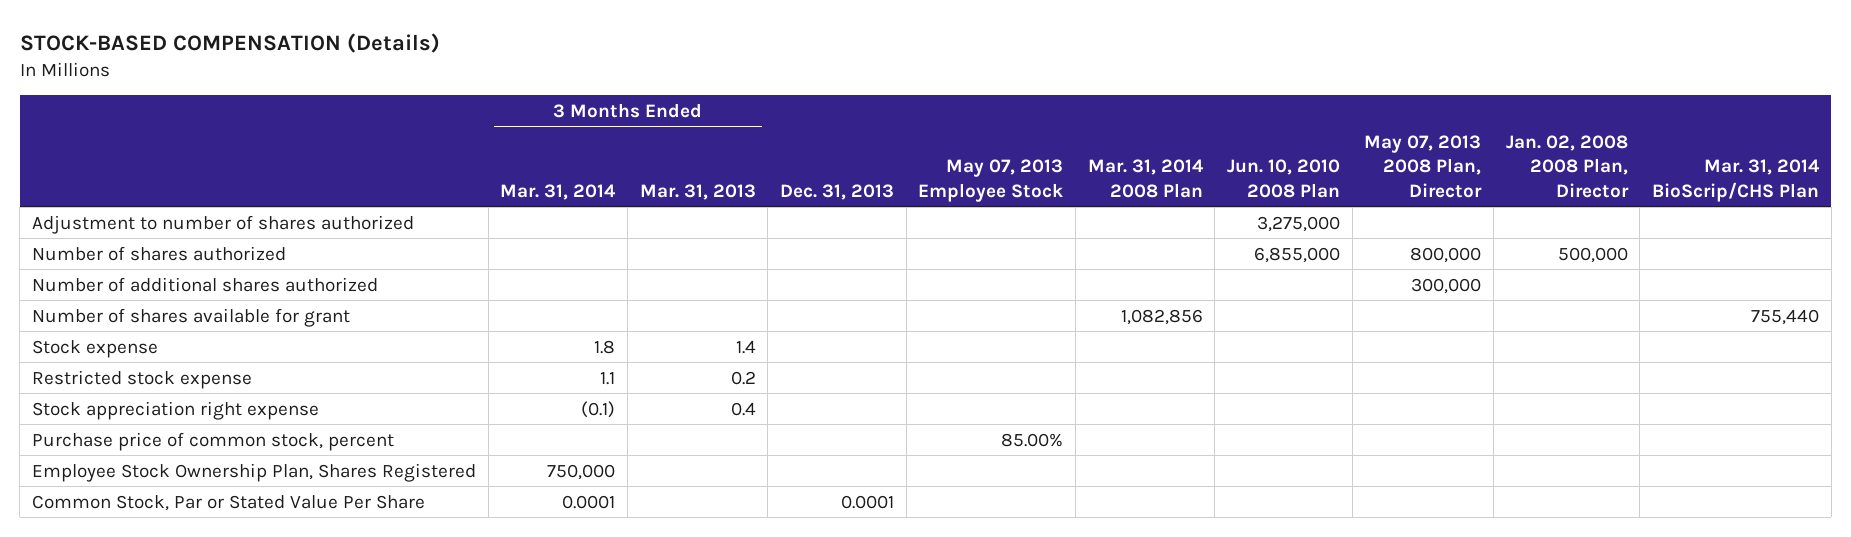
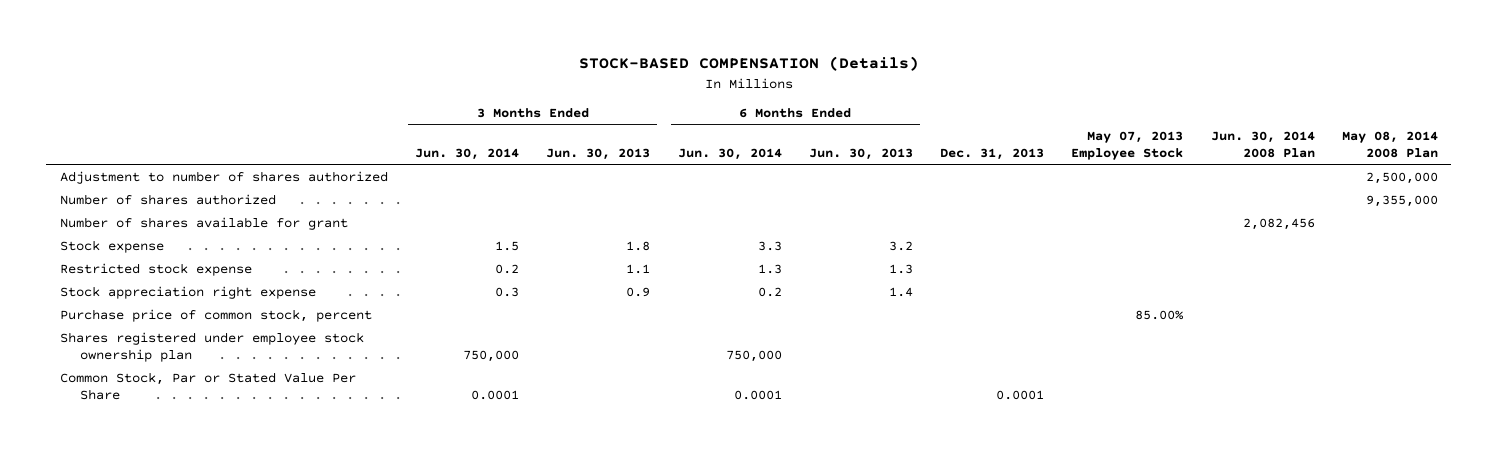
- | 3 Months Ended Mar. 31, 2014 | 3 Months Ended Mar. 31, 2013 | Dec. 31, 2013 | May 07, 2013 Employee Stock | Mar. 31, 2014 2008 Plan | Jun. 10, 2010 2008 Plan | May 07, 2013 2008 Plan, Director | Jan. 02, 2008 2008 Plan, Director | Mar. 31, 2014 BioScrip/CHS Plan
+ | 3 Months Ended Jun. 30, 2014 | 3 Months Ended Jun. 30, 2013 | 6 Months Ended Jun. 30, 2014 | 6 Months Ended Jun. 30, 2013 | Dec. 31, 2013 | May 07, 2013 Employee Stock | Jun. 30, 2014 2008 Plan | May 08, 2014 2008 Plan
- Number of additional shares authorized | | | | | | | 300,000 | |
- Employee Stock Ownership Plan, Shares Registered | 750,000 | | | | | | | |
+ Shares registered under employee stock ownership plan | 750,000 | | 750,000 | | | | |

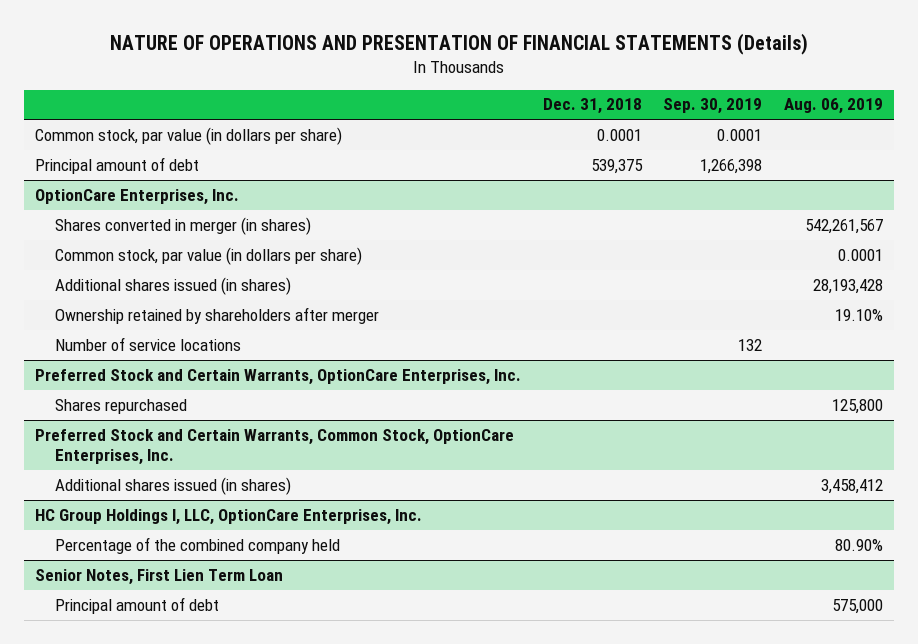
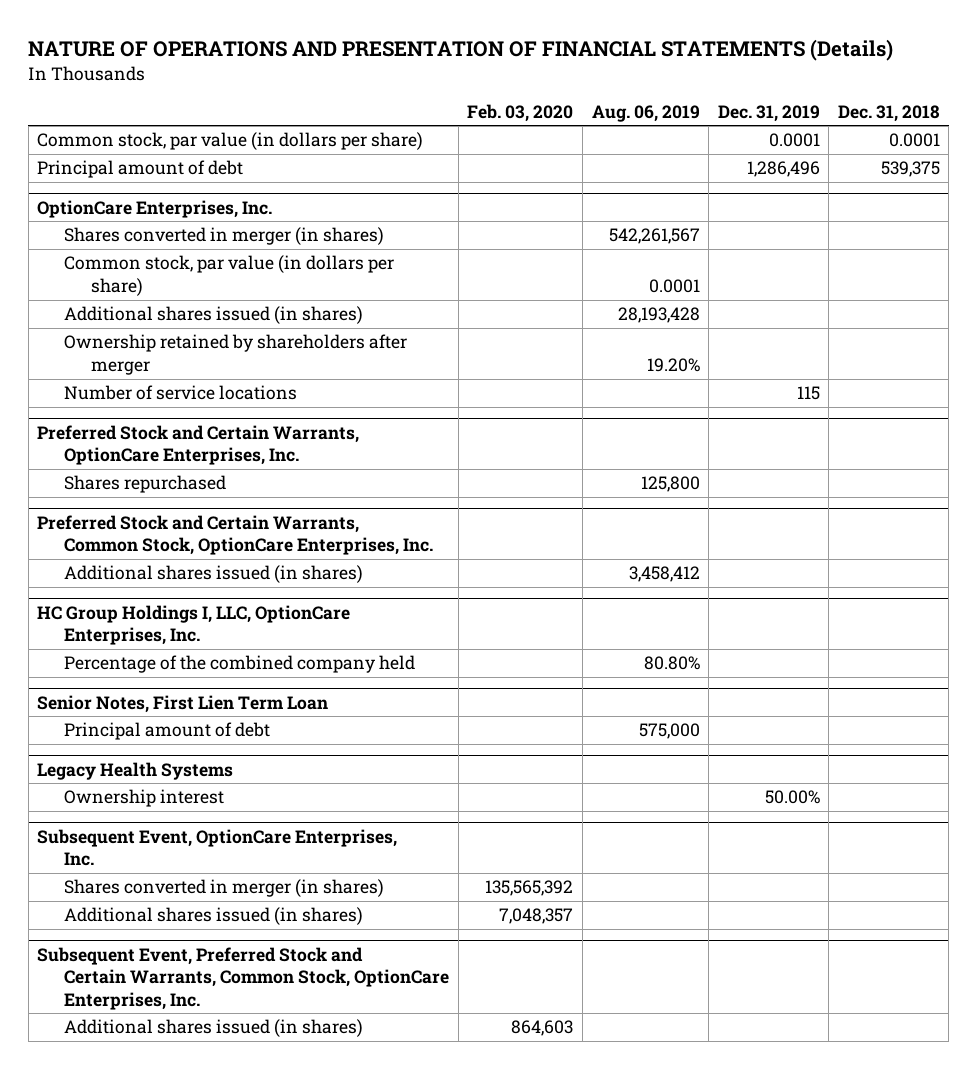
- | Dec. 31, 2018 | Sep. 30, 2019 | Aug. 06, 2019
+ | Feb. 03, 2020 | Aug. 06, 2019 | Dec. 31, 2019 | Dec. 31, 2018
@ OptionCare Enterprises, Inc.
- Ownership retained by shareholders after merger | | | 19.10%
+ Ownership retained by shareholders after merger | | 19.20% | |
@ HC Group Holdings I, LLC, OptionCare Enterprises, Inc.
- Percentage of the combined company held | | | 80.90%
+ Percentage of the combined company held | | 80.80% | |
+ Legacy Health Systems
+ Ownership interest | | | 50.00% |
+ Subsequent Event, OptionCare Enterprises, Inc.
+ Shares converted in merger (in shares) | 135,565,392 | | |
+ Additional shares issued (in shares) | 7,048,357 | | |
+ Subsequent Event, Preferred Stock and Certain Warrants, Common Stock, OptionCare Enterprises, Inc.
+ Additional shares issued (in shares) | 864,603 | | |

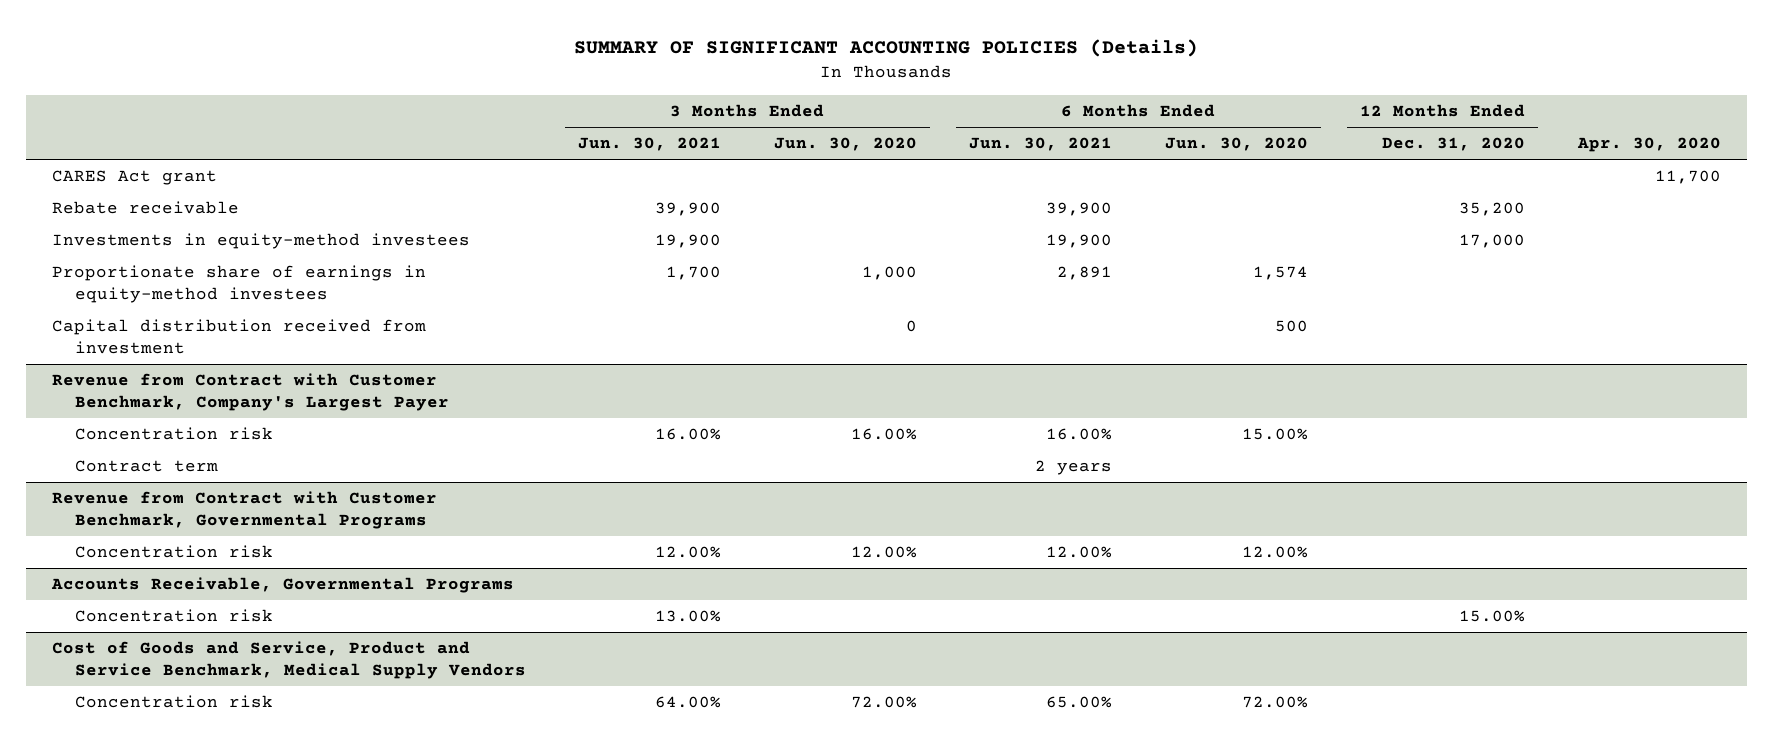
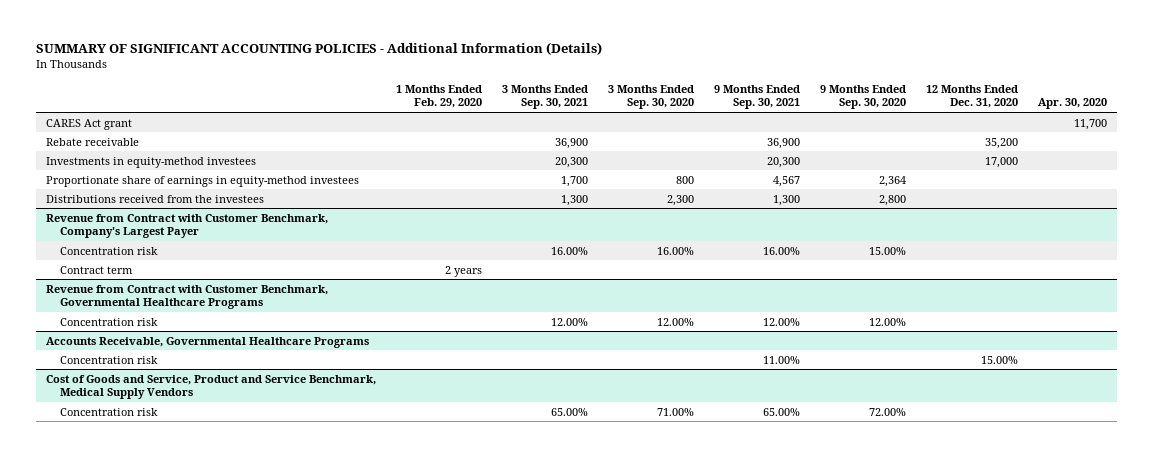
- SUMMARY OF SIGNIFICANT ACCOUNTING POLICIES (Details)
+ SUMMARY OF SIGNIFICANT ACCOUNTING POLICIES - Additional Information (Details)
- | 3 Months Ended Jun. 30, 2021 | 3 Months Ended Jun. 30, 2020 | 6 Months Ended Jun. 30, 2021 | 6 Months Ended Jun. 30, 2020 | 12 Months Ended Dec. 31, 2020 | Apr. 30, 2020
+ | 1 Months Ended Feb. 29, 2020 | 3 Months Ended Sep. 30, 2021 | 3 Months Ended Sep. 30, 2020 | 9 Months Ended Sep. 30, 2021 | 9 Months Ended Sep. 30, 2020 | 12 Months Ended Dec. 31, 2020 | Apr. 30, 2020
- Capital distribution received from investment | | 0 | | 500 | |
+ Distributions received from the investees | | 1,300 | 2,300 | 1,300 | 2,800 | |
- Revenue from Contract with Customer Benchmark, Governmental Programs
+ Revenue from Contract with Customer Benchmark, Governmental Healthcare Programs
- Accounts Receivable, Governmental Programs
+ Accounts Receivable, Governmental Healthcare Programs

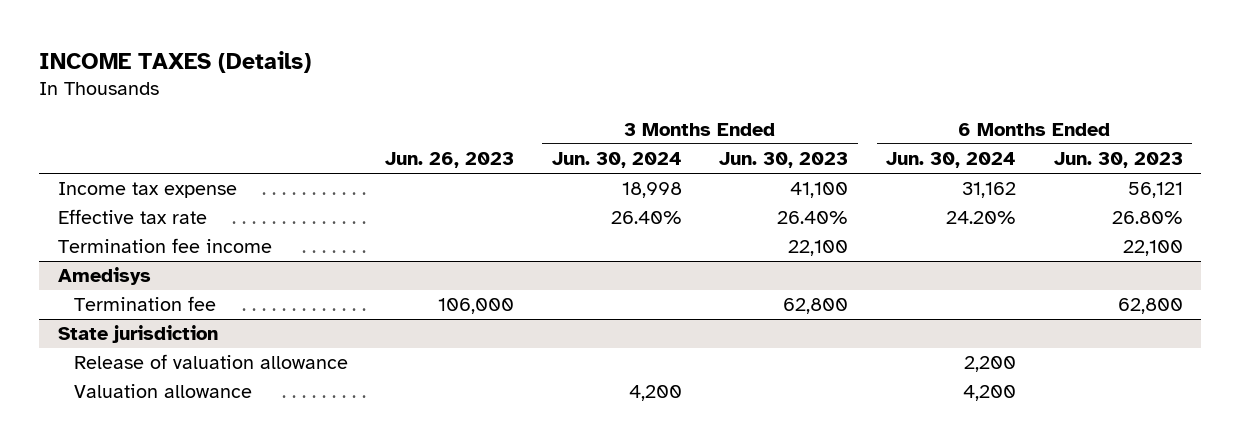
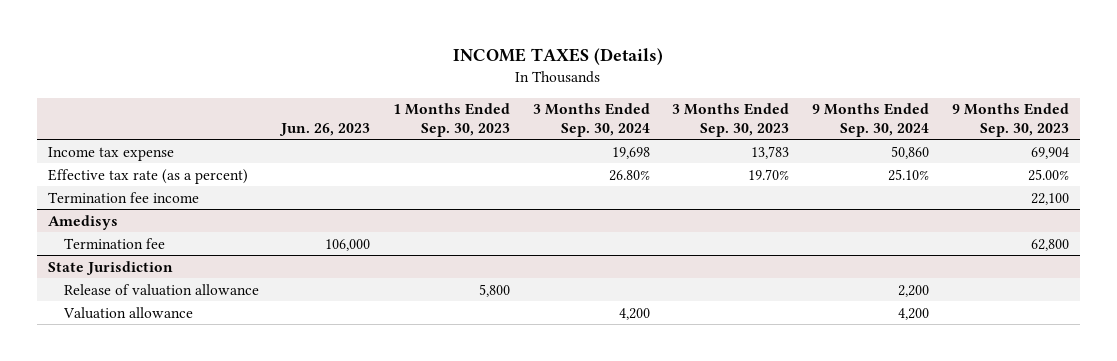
- | Jun. 26, 2023 | 3 Months Ended Jun. 30, 2024 | 3 Months Ended Jun. 30, 2023 | 6 Months Ended Jun. 30, 2024 | 6 Months Ended Jun. 30, 2023
+ | Jun. 26, 2023 | 1 Months Ended Sep. 30, 2023 | 3 Months Ended Sep. 30, 2024 | 3 Months Ended Sep. 30, 2023 | 9 Months Ended Sep. 30, 2024 | 9 Months Ended Sep. 30, 2023
- Effective tax rate | | 26.40% | 26.40% | 24.20% | 26.80%
+ Effective tax rate (as a percent) | | | 26.80% | 19.70% | 25.10% | 25.00%
- State jurisdiction
+ State Jurisdiction

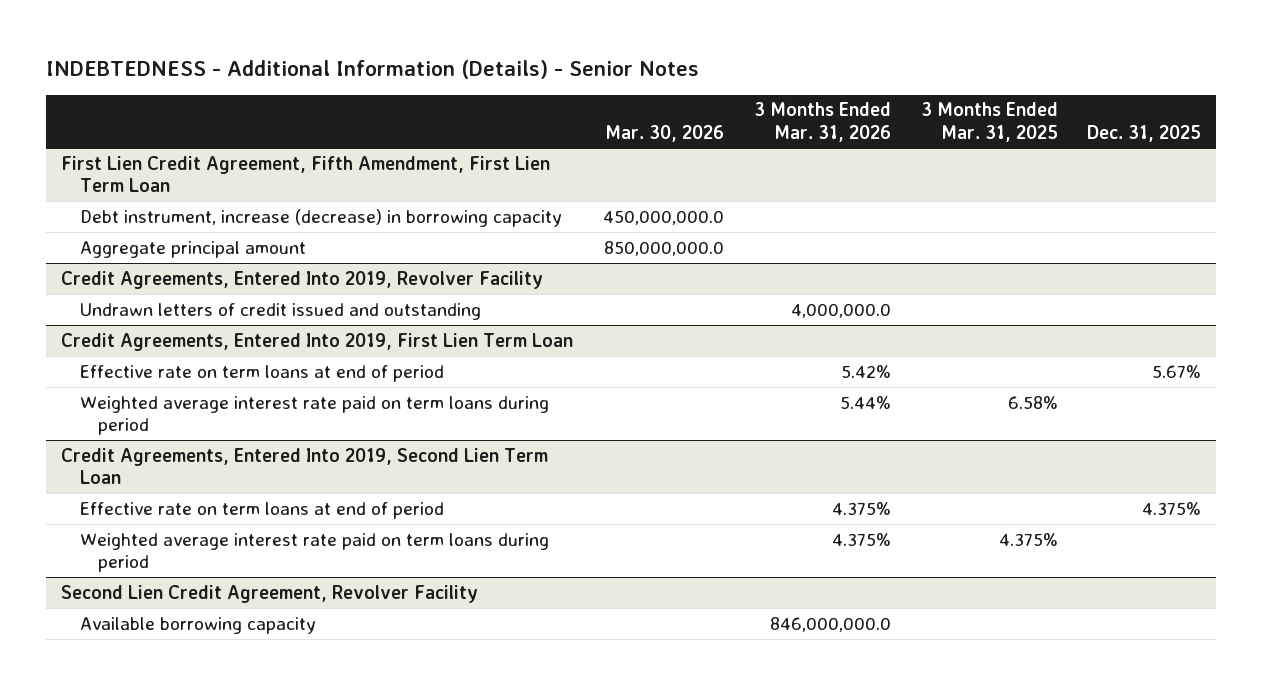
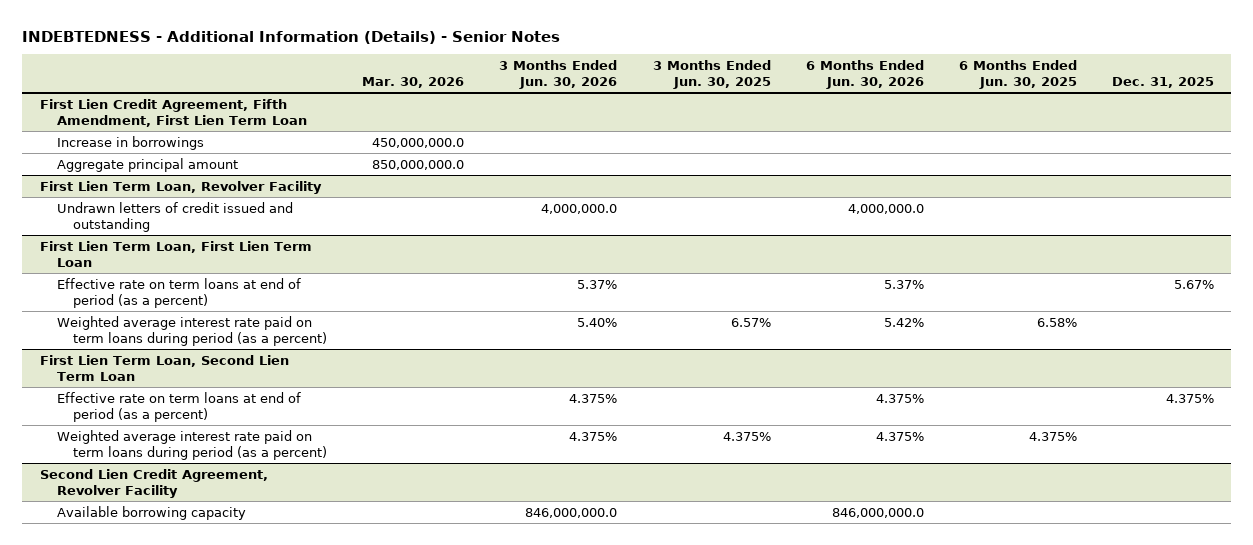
- | Mar. 30, 2026 | 3 Months Ended Mar. 31, 2026 | 3 Months Ended Mar. 31, 2025 | Dec. 31, 2025
+ | Mar. 30, 2026 | 3 Months Ended Jun. 30, 2026 | 3 Months Ended Jun. 30, 2025 | 6 Months Ended Jun. 30, 2026 | 6 Months Ended Jun. 30, 2025 | Dec. 31, 2025
@ First Lien Credit Agreement, Fifth Amendment, First Lien Term Loan
- Debt instrument, increase (decrease) in borrowing capacity | 450,000,000.0 | | |
+ Increase in borrowings | 450,000,000.0 | | | | |
- Credit Agreements, Entered Into 2019, Revolver Facility
- Undrawn letters of credit issued and outstanding | | 4,000,000.0 | |
- Credit Agreements, Entered Into 2019, First Lien Term Loan
- Effective rate on term loans at end of period | | 5.42% | | 5.67%
- Weighted average interest rate paid on term loans during period | | 5.44% | 6.58% |
- Credit Agreements, Entered Into 2019, Second Lien Term Loan
- Effective rate on term loans at end of period | | 4.375% | | 4.375%
- Weighted average interest rate paid on term loans during period | | 4.375% | 4.375% |
+ First Lien Term Loan, Revolver Facility
+ Undrawn letters of credit issued and outstanding | | 4,000,000.0 | | 4,000,000.0 | |
+ First Lien Term Loan, First Lien Term Loan
+ Effective rate on term loans at end of period (as a percent) | | 5.37% | | 5.37% | | 5.67%
+ Weighted average interest rate paid on term loans during period (as a percent) | | 5.40% | 6.57% | 5.42% | 6.58% |
+ First Lien Term Loan, Second Lien Term Loan
+ Effective rate on term loans at end of period (as a percent) | | 4.375% | | 4.375% | | 4.375%
+ Weighted average interest rate paid on term loans during period (as a percent) | | 4.375% | 4.375% | 4.375% | 4.375% |

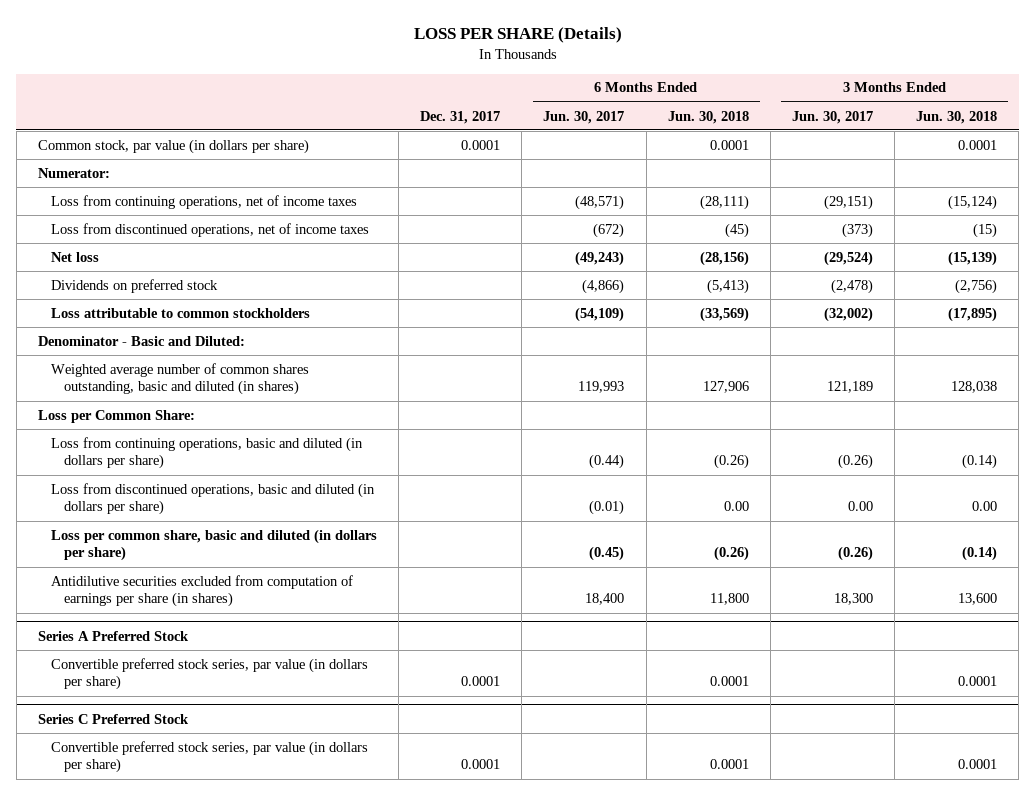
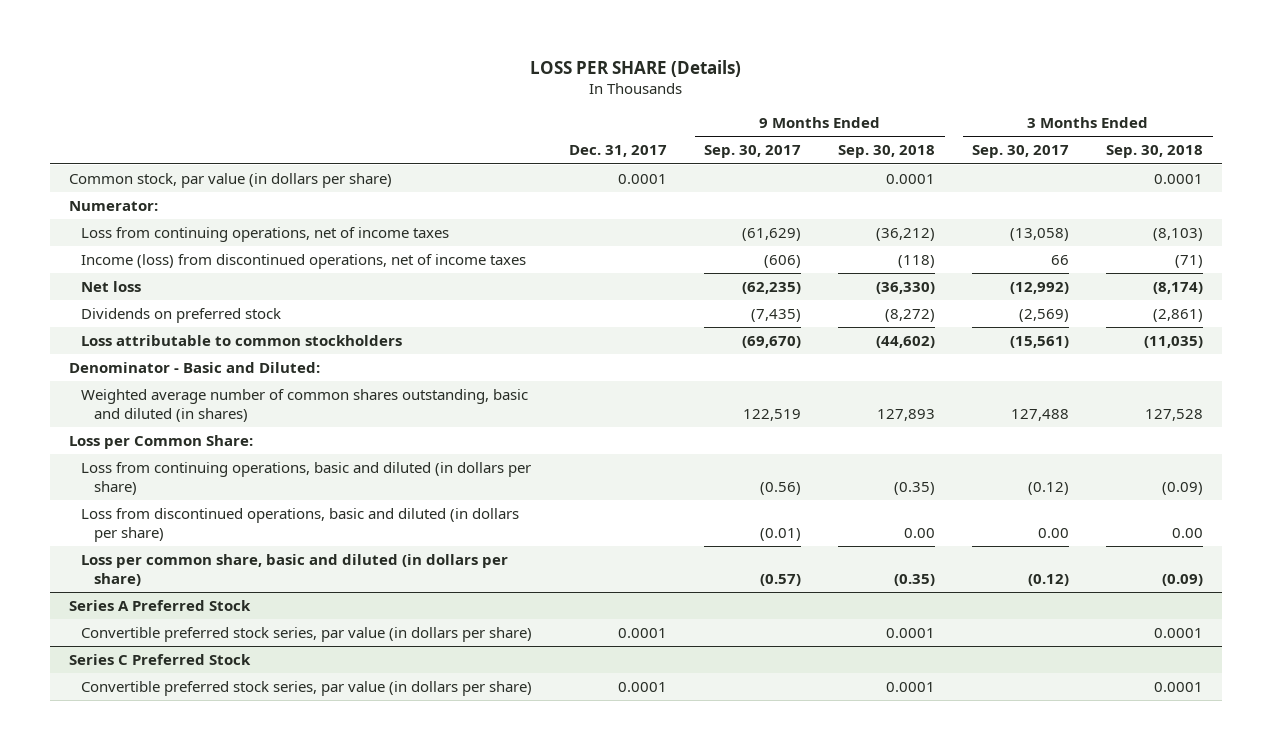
- | Dec. 31, 2017 | 6 Months Ended Jun. 30, 2017 | 6 Months Ended Jun. 30, 2018 | 3 Months Ended Jun. 30, 2017 | 3 Months Ended Jun. 30, 2018
+ | Dec. 31, 2017 | 9 Months Ended Sep. 30, 2017 | 9 Months Ended Sep. 30, 2018 | 3 Months Ended Sep. 30, 2017 | 3 Months Ended Sep. 30, 2018
- Loss from discontinued operations, net of income taxes | | (672) | (45) | (373) | (15)
+ Income (loss) from discontinued operations, net of income taxes | | (606) | (118) | 66 | (71)
- Antidilutive securities excluded from computation of earnings per share (in shares) | | 18,400 | 11,800 | 18,300 | 13,600

